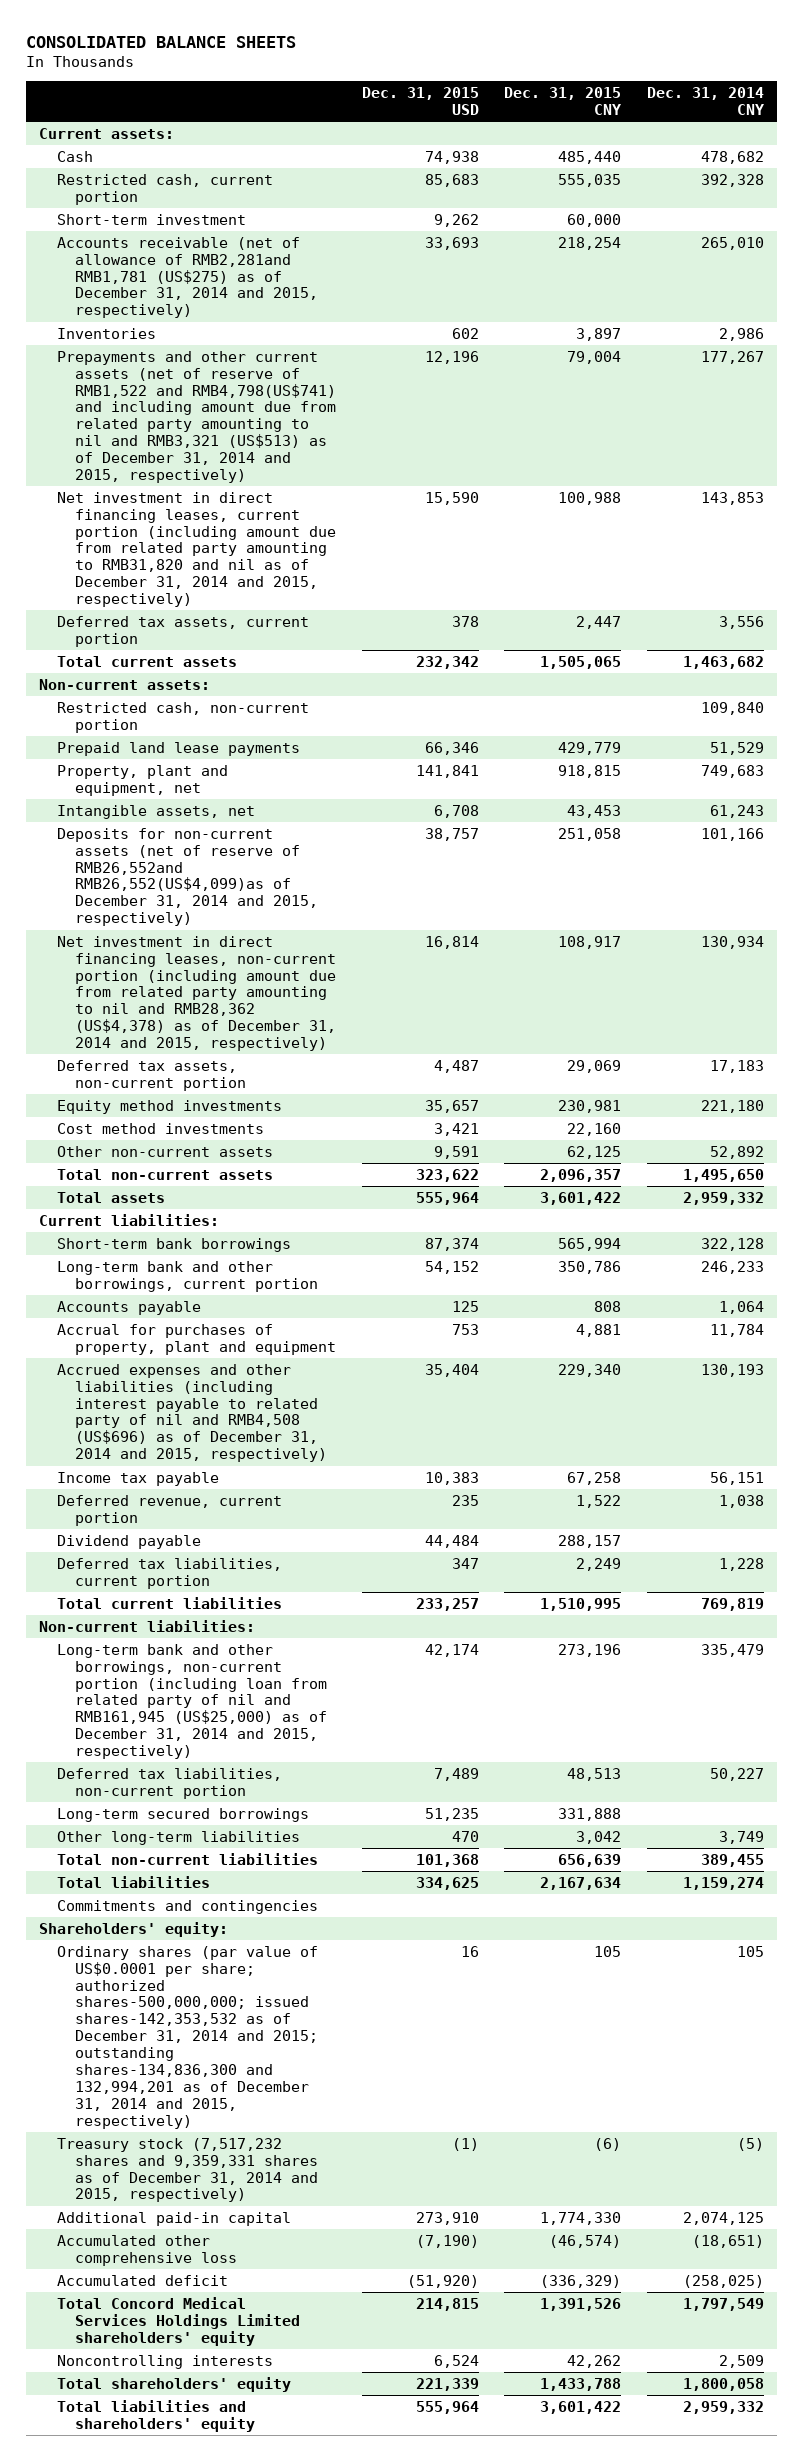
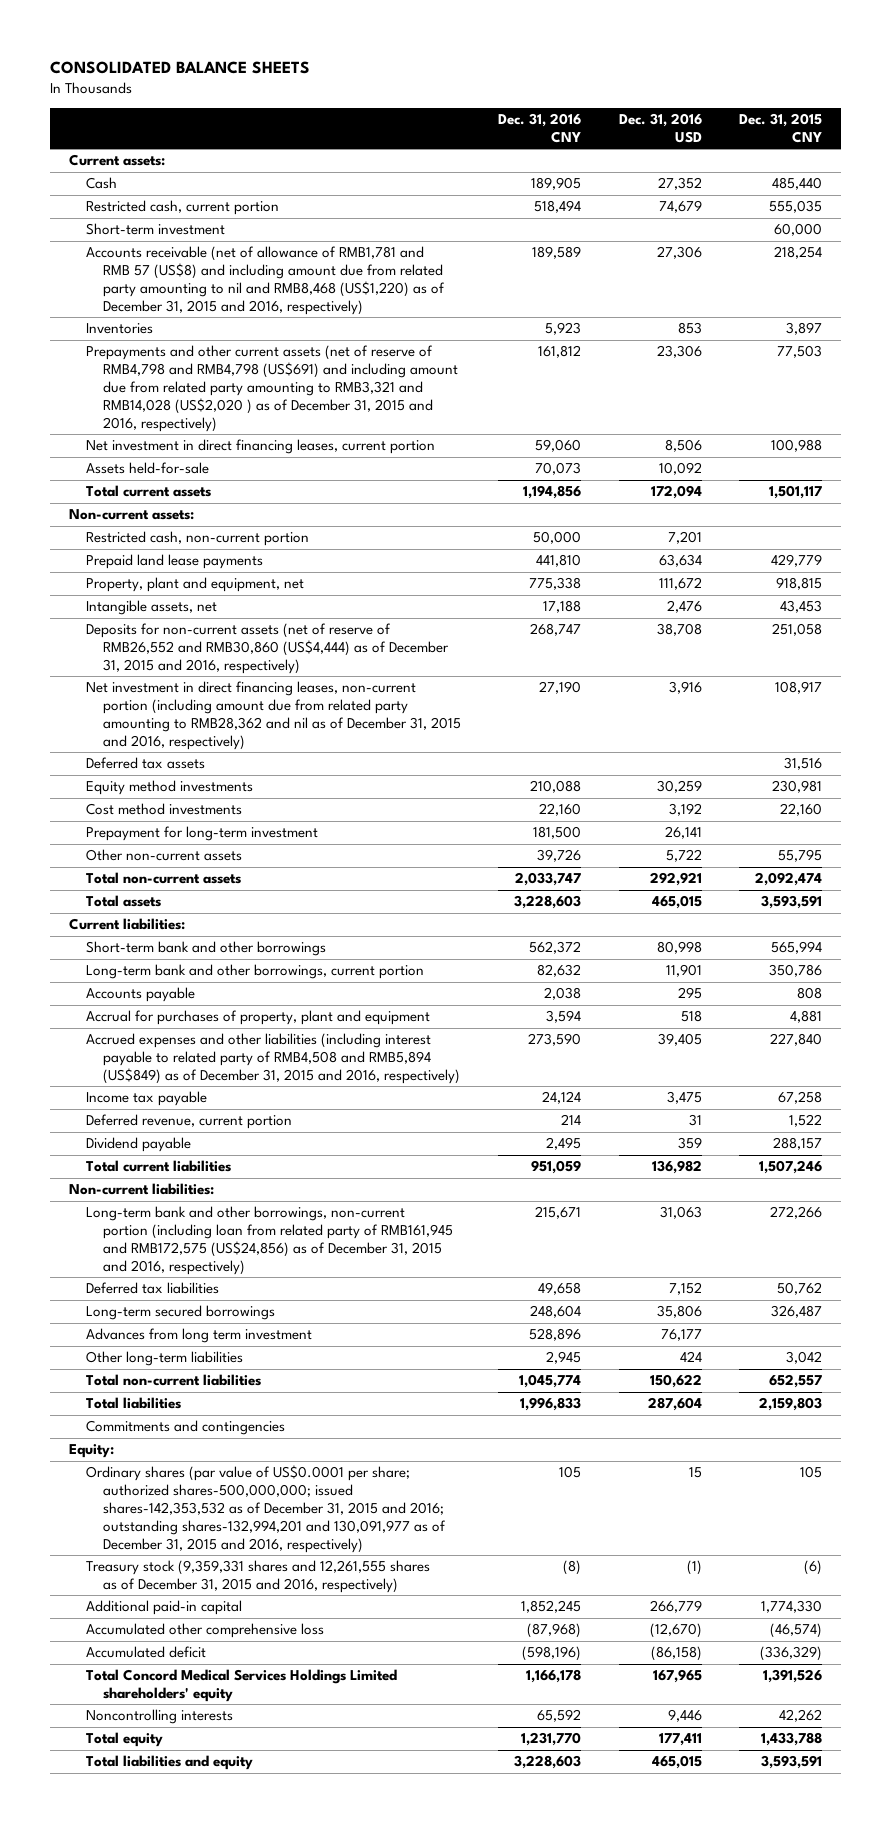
- | Dec. 31, 2015 USD | Dec. 31, 2015 CNY | Dec. 31, 2014 CNY
+ | Dec. 31, 2016 CNY | Dec. 31, 2016 USD | Dec. 31, 2015 CNY
- Accounts receivable (net of allowance of RMB2,281and RMB1,781 (US$275) as of December 31, 2014 and 2015, respectively) | 33,693 | 218,254 | 265,010
+ Accounts receivable (net of allowance of RMB1,781 and RMB 57 (US$8) and including amount due from related party amounting to nil and RMB8,468 (US$1,220) as of December 31, 2015 and 2016, respectively) | 189,589 | 27,306 | 218,254
- Prepayments and other current assets (net of reserve of RMB1,522 and RMB4,798(US$741) and including amount due from related party amounting to nil and RMB3,321 (US$513) as of December 31, 2014 and 2015, respectively) | 12,196 | 79,004 | 177,267
- Net investment in direct financing leases, current portion (including amount due from related party amounting to RMB31,820 and nil as of December 31, 2014 and 2015, respectively) | 15,590 | 100,988 | 143,853
- Deferred tax assets, current portion | 378 | 2,447 | 3,556
- Total current assets | 232,342 | 1,505,065 | 1,463,682
+ Prepayments and other current assets (net of reserve of RMB4,798 and RMB4,798 (US$691) and including amount due from related party amounting to RMB3,321 and RMB14,028 (US$2,020 ) as of December 31, 2015 and 2016, respectively) | 161,812 | 23,306 | 77,503
+ Net investment in direct financing leases, current portion | 59,060 | 8,506 | 100,988
+ Assets held-for-sale | 70,073 | 10,092 |
+ Total current assets | 1,194,856 | 172,094 | 1,501,117
- Deposits for non-current assets (net of reserve of RMB26,552and RMB26,552(US$4,099)as of December 31, 2014 and 2015, respectively) | 38,757 | 251,058 | 101,166
- Net investment in direct financing leases, non-current portion (including amount due from related party amounting to nil and RMB28,362 (US$4,378) as of December 31, 2014 and 2015, respectively) | 16,814 | 108,917 | 130,934
- Deferred tax assets, non-current portion | 4,487 | 29,069 | 17,183
+ Deposits for non-current assets (net of reserve of RMB26,552 and RMB30,860 (US$4,444) as of December 31, 2015 and 2016, respectively) | 268,747 | 38,708 | 251,058
+ Net investment in direct financing leases, non-current portion (including amount due from related party amounting to RMB28,362 and nil as of December 31, 2015 and 2016, respectively) | 27,190 | 3,916 | 108,917
+ Deferred tax assets | | | 31,516
- Other non-current assets | 9,591 | 62,125 | 52,892
- Total non-current assets | 323,622 | 2,096,357 | 1,495,650
- Total assets | 555,964 | 3,601,422 | 2,959,332
+ Prepayment for long-term investment | 181,500 | 26,141 |
+ Other non-current assets | 39,726 | 5,722 | 55,795
+ Total non-current assets | 2,033,747 | 292,921 | 2,092,474
+ Total assets | 3,228,603 | 465,015 | 3,593,591
- Short-term bank borrowings | 87,374 | 565,994 | 322,128
+ Short-term bank and other borrowings | 562,372 | 80,998 | 565,994
- Accrued expenses and other liabilities (including interest payable to related party of nil and RMB4,508 (US$696) as of December 31, 2014 and 2015, respectively) | 35,404 | 229,340 | 130,193
+ Accrued expenses and other liabilities (including interest payable to related party of RMB4,508 and RMB5,894 (US$849) as of December 31, 2015 and 2016, respectively) | 273,590 | 39,405 | 227,840
- Deferred tax liabilities, current portion | 347 | 2,249 | 1,228
- Total current liabilities | 233,257 | 1,510,995 | 769,819
+ Total current liabilities | 951,059 | 136,982 | 1,507,246
- Long-term bank and other borrowings, non-current portion (including loan from related party of nil and RMB161,945 (US$25,000) as of December 31, 2014 and 2015, respectively) | 42,174 | 273,196 | 335,479
- Deferred tax liabilities, non-current portion | 7,489 | 48,513 | 50,227
- Long-term secured borrowings | 51,235 | 331,888 |
+ Long-term bank and other borrowings, non-current portion (including loan from related party of RMB161,945 and RMB172,575 (US$24,856) as of December 31, 2015 and 2016, respectively) | 215,671 | 31,063 | 272,266
+ Deferred tax liabilities | 49,658 | 7,152 | 50,762
+ Long-term secured borrowings | 248,604 | 35,806 | 326,487
+ Advances from long term investment | 528,896 | 76,177 |
- Total non-current liabilities | 101,368 | 656,639 | 389,455
- Total liabilities | 334,625 | 2,167,634 | 1,159,274
+ Total non-current liabilities | 1,045,774 | 150,622 | 652,557
+ Total liabilities | 1,996,833 | 287,604 | 2,159,803
- Shareholders' equity:
- Ordinary shares (par value of US$0.0001 per share; authorized shares-500,000,000; issued shares-142,353,532 as of December 31, 2014 and 2015; outstanding shares-134,836,300 and 132,994,201 as of December 31, 2014 and 2015, respectively) | 16 | 105 | 105
- Treasury stock (7,517,232 shares and 9,359,331 shares as of December 31, 2014 and 2015, respectively) | (1) | (6) | (5)
+ Equity:
+ Ordinary shares (par value of US$0.0001 per share; authorized shares-500,000,000; issued shares-142,353,532 as of December 31, 2015 and 2016; outstanding shares-132,994,201 and 130,091,977 as of December 31, 2015 and 2016, respectively) | 105 | 15 | 105
+ Treasury stock (9,359,331 shares and 12,261,555 shares as of December 31, 2015 and 2016, respectively) | (8) | (1) | (6)
- Total shareholders' equity | 221,339 | 1,433,788 | 1,800,058
- Total liabilities and shareholders' equity | 555,964 | 3,601,422 | 2,959,332
+ Total equity | 1,231,770 | 177,411 | 1,433,788
+ Total liabilities and equity | 3,228,603 | 465,015 | 3,593,591

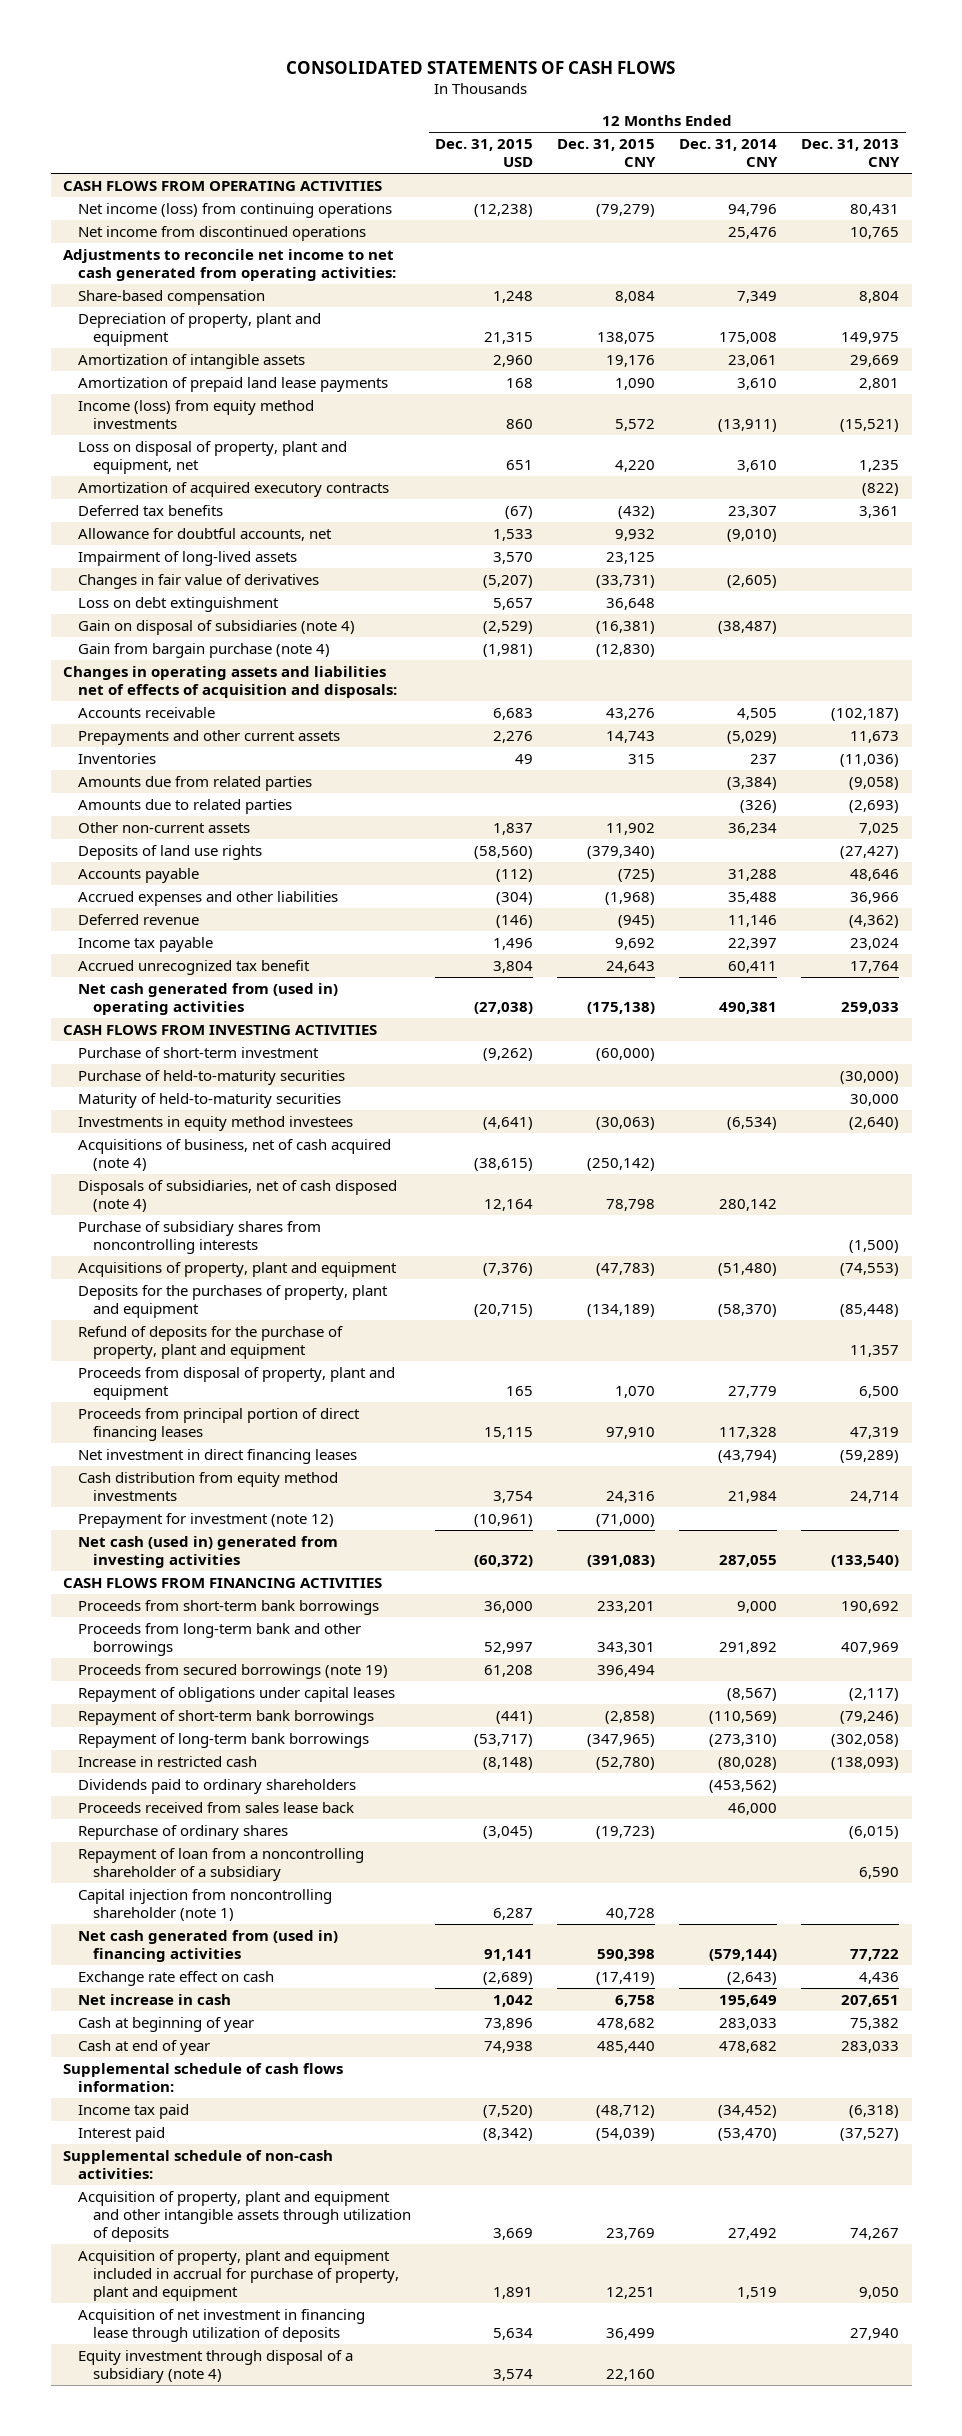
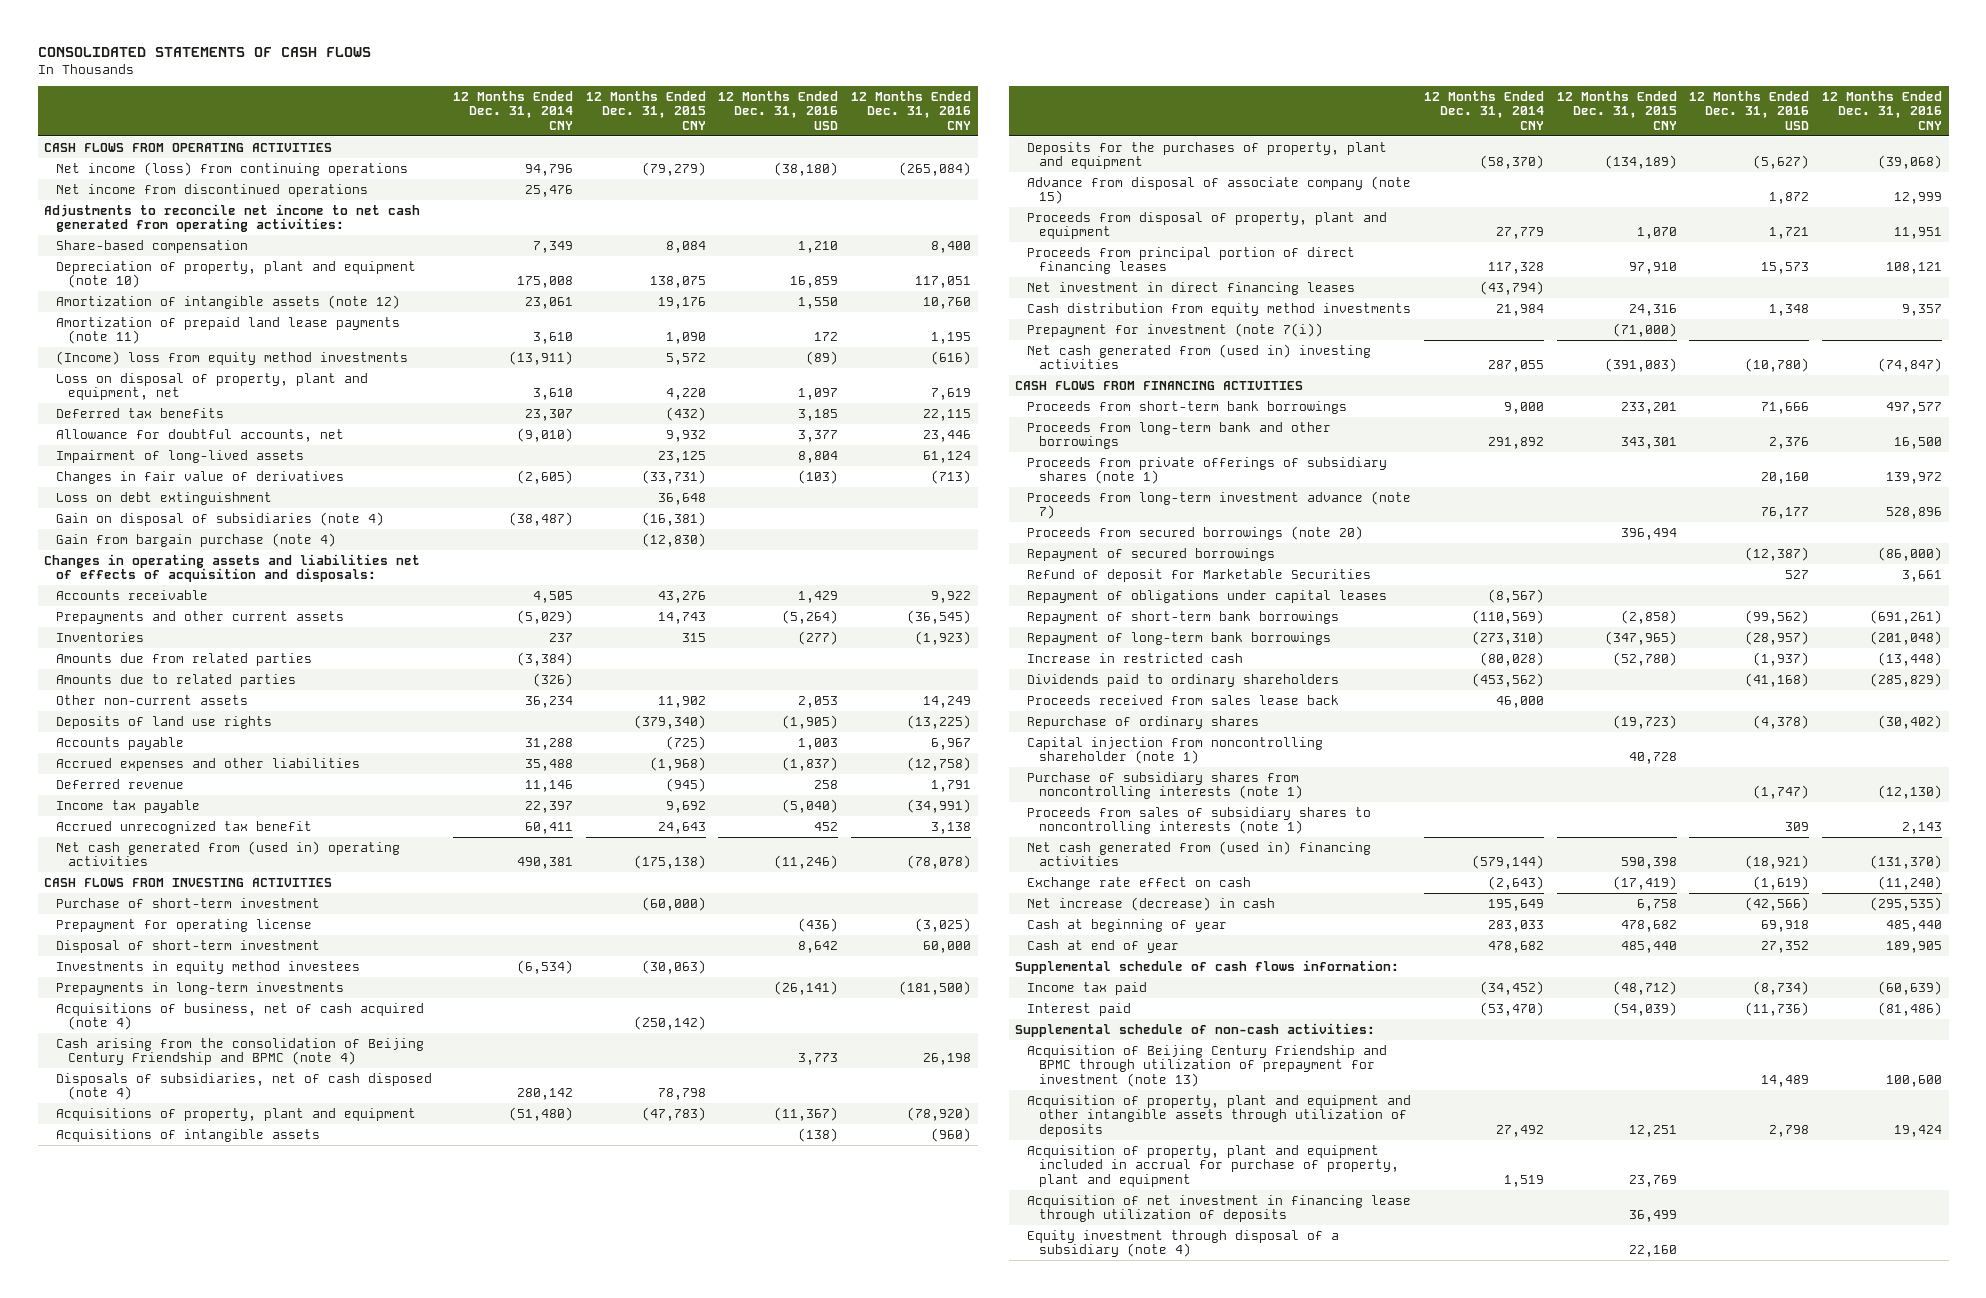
- | 12 Months Ended Dec. 31, 2015 USD | 12 Months Ended Dec. 31, 2015 CNY | 12 Months Ended Dec. 31, 2014 CNY | 12 Months Ended Dec. 31, 2013 CNY
+ | 12 Months Ended Dec. 31, 2014 CNY | 12 Months Ended Dec. 31, 2015 CNY | 12 Months Ended Dec. 31, 2016 USD | 12 Months Ended Dec. 31, 2016 CNY
- Depreciation of property, plant and equipment | 21,315 | 138,075 | 175,008 | 149,975
- Amortization of intangible assets | 2,960 | 19,176 | 23,061 | 29,669
- Amortization of prepaid land lease payments | 168 | 1,090 | 3,610 | 2,801
- Income (loss) from equity method investments | 860 | 5,572 | (13,911) | (15,521)
+ Depreciation of property, plant and equipment (note 10) | 175,008 | 138,075 | 16,859 | 117,051
+ Amortization of intangible assets (note 12) | 23,061 | 19,176 | 1,550 | 10,760
+ Amortization of prepaid land lease payments (note 11) | 3,610 | 1,090 | 172 | 1,195
+ (Income) loss from equity method investments | (13,911) | 5,572 | (89) | (616)
- Amortization of acquired executory contracts | | | | (822)
- Purchase of held-to-maturity securities | | | | (30,000)
- Maturity of held-to-maturity securities | | | | 30,000
+ Prepayment for operating license | | | (436) | (3,025)
+ Disposal of short-term investment | | | 8,642 | 60,000
+ Prepayments in long-term investments | | | (26,141) | (181,500)
+ Cash arising from the consolidation of Beijing Century Friendship and BPMC (note 4) | | | 3,773 | 26,198
- Purchase of subsidiary shares from noncontrolling interests | | | | (1,500)
+ Acquisitions of intangible assets | | | (138) | (960)
- Refund of deposits for the purchase of property, plant and equipment | | | | 11,357
+ Advance from disposal of associate company (note 15) | | | 1,872 | 12,999
- Prepayment for investment (note 12) | (10,961) | (71,000) | |
- Net cash (used in) generated from investing activities | (60,372) | (391,083) | 287,055 | (133,540)
+ Prepayment for investment (note 7(i)) | | (71,000) | |
+ Net cash generated from (used in) investing activities | 287,055 | (391,083) | (10,780) | (74,847)
- Proceeds from secured borrowings (note 19) | 61,208 | 396,494 | |
+ Proceeds from private offerings of subsidiary shares (note 1) | | | 20,160 | 139,972
+ Proceeds from long-term investment advance (note 7) | | | 76,177 | 528,896
+ Proceeds from secured borrowings (note 20) | | 396,494 | |
+ Repayment of secured borrowings | | | (12,387) | (86,000)
+ Refund of deposit for Marketable Securities | | | 527 | 3,661
- Repayment of loan from a noncontrolling shareholder of a subsidiary | | | | 6,590
+ Purchase of subsidiary shares from noncontrolling interests (note 1) | | | (1,747) | (12,130)
+ Proceeds from sales of subsidiary shares to noncontrolling interests (note 1) | | | 309 | 2,143
- Net increase in cash | 1,042 | 6,758 | 195,649 | 207,651
+ Net increase (decrease) in cash | 195,649 | 6,758 | (42,566) | (295,535)
- Acquisition of property, plant and equipment and other intangible assets through utilization of deposits | 3,669 | 23,769 | 27,492 | 74,267
- Acquisition of property, plant and equipment included in accrual for purchase of property, plant and equipment | 1,891 | 12,251 | 1,519 | 9,050
+ Acquisition of Beijing Century Friendship and BPMC through utilization of prepayment for investment (note 13) | | | 14,489 | 100,600
+ Acquisition of property, plant and equipment and other intangible assets through utilization of deposits | 27,492 | 12,251 | 2,798 | 19,424
+ Acquisition of property, plant and equipment included in accrual for purchase of property, plant and equipment | 1,519 | 23,769 | |

